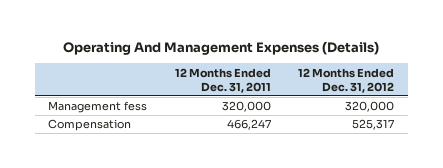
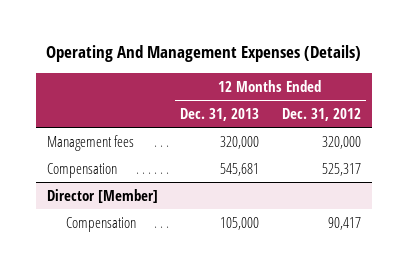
- | 12 Months Ended Dec. 31, 2011 | 12 Months Ended Dec. 31, 2012
+ | 12 Months Ended Dec. 31, 2013 | 12 Months Ended Dec. 31, 2012
- Management fess | 320,000 | 320,000
+ Management fees | 320,000 | 320,000
+ Director [Member]
+ Compensation | 105,000 | 90,417

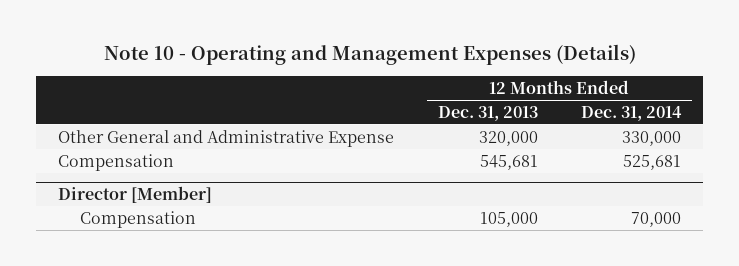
- Operating And Management Expenses (Details)
+ Note 10 - Operating and Management Expenses (Details)
- | 12 Months Ended Dec. 31, 2013 | 12 Months Ended Dec. 31, 2012
+ | 12 Months Ended Dec. 31, 2013 | 12 Months Ended Dec. 31, 2014
- Management fees | 320,000 | 320,000
+ Other General and Administrative Expense | 320,000 | 330,000

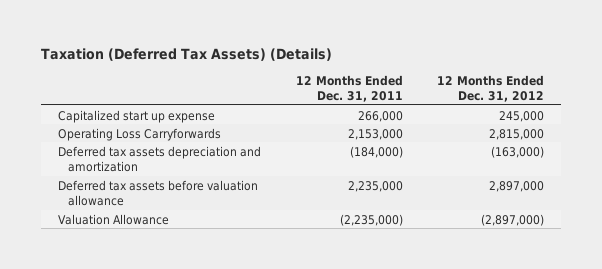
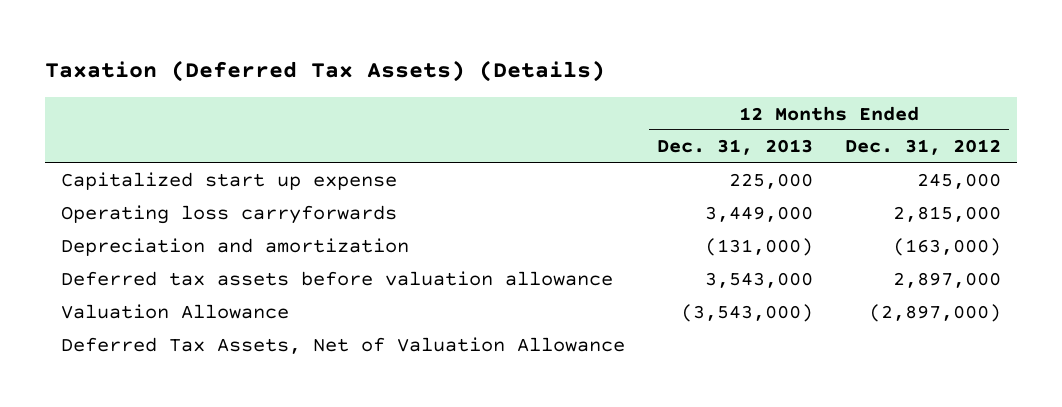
- | 12 Months Ended Dec. 31, 2011 | 12 Months Ended Dec. 31, 2012
+ | 12 Months Ended Dec. 31, 2013 | 12 Months Ended Dec. 31, 2012
- Operating Loss Carryforwards | 2,153,000 | 2,815,000
- Deferred tax assets depreciation and amortization | (184,000) | (163,000)
+ Operating loss carryforwards | 3,449,000 | 2,815,000
+ Depreciation and amortization | (131,000) | (163,000)
+ Deferred Tax Assets, Net of Valuation Allowance

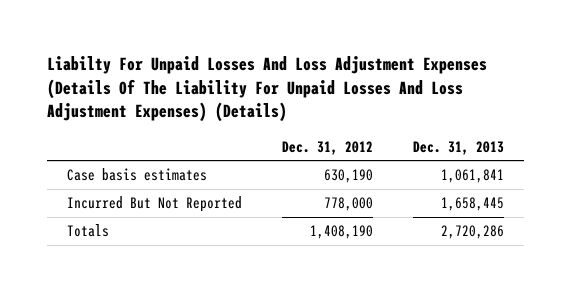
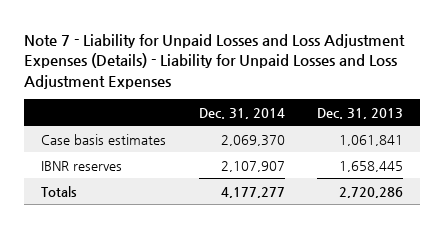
- Liabilty For Unpaid Losses And Loss Adjustment Expenses (Details Of The Liability For Unpaid Losses And Loss Adjustment Expenses) (Details)
+ Note 7 - Liability for Unpaid Losses and Loss Adjustment Expenses (Details) - Liability for Unpaid Losses and Loss Adjustment Expenses
- | Dec. 31, 2012 | Dec. 31, 2013
+ | Dec. 31, 2014 | Dec. 31, 2013
- Incurred But Not Reported | 778,000 | 1,658,445
+ IBNR reserves | 2,107,907 | 1,658,445

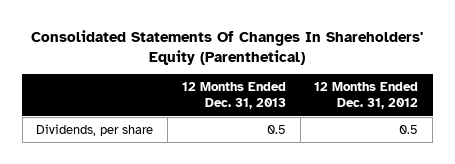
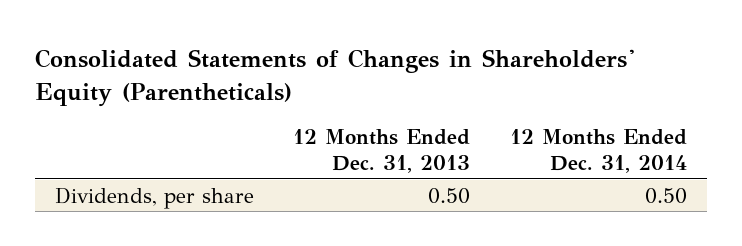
- Consolidated Statements Of Changes In Shareholders' Equity (Parenthetical)
+ Consolidated Statements of Changes in Shareholders' Equity (Parentheticals)
- | 12 Months Ended Dec. 31, 2013 | 12 Months Ended Dec. 31, 2012
+ | 12 Months Ended Dec. 31, 2013 | 12 Months Ended Dec. 31, 2014
- Dividends, per share | 0.5 | 0.5
+ Dividends, per share | 0.50 | 0.50

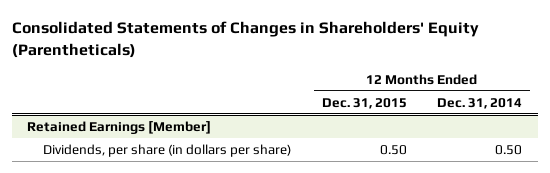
- | 12 Months Ended Dec. 31, 2013 | 12 Months Ended Dec. 31, 2014
+ | 12 Months Ended Dec. 31, 2015 | 12 Months Ended Dec. 31, 2014
- Dividends, per share | 0.50 | 0.50
+ Retained Earnings [Member]
+ Dividends, per share (in dollars per share) | 0.50 | 0.50

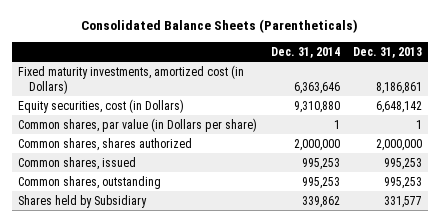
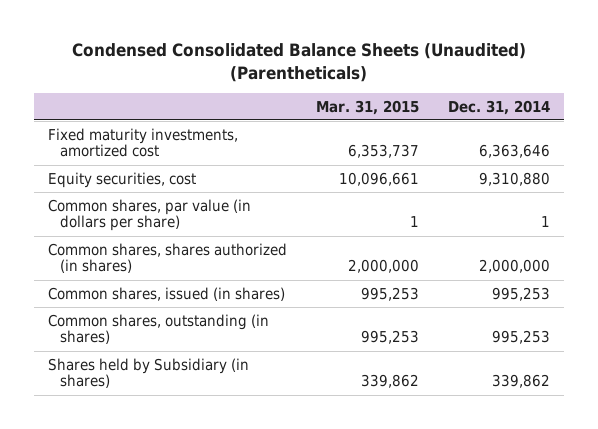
- Consolidated Balance Sheets (Parentheticals)
+ Condensed Consolidated Balance Sheets (Unaudited) (Parentheticals)
- | Dec. 31, 2014 | Dec. 31, 2013
+ | Mar. 31, 2015 | Dec. 31, 2014
- Fixed maturity investments, amortized cost (in Dollars) | 6,363,646 | 8,186,861
- Equity securities, cost (in Dollars) | 9,310,880 | 6,648,142
- Common shares, par value (in Dollars per share) | 1 | 1
- Common shares, shares authorized | 2,000,000 | 2,000,000
- Common shares, issued | 995,253 | 995,253
- Common shares, outstanding | 995,253 | 995,253
- Shares held by Subsidiary | 339,862 | 331,577
+ Fixed maturity investments, amortized cost | 6,353,737 | 6,363,646
+ Equity securities, cost | 10,096,661 | 9,310,880
+ Common shares, par value (in dollars per share) | 1 | 1
+ Common shares, shares authorized (in shares) | 2,000,000 | 2,000,000
+ Common shares, issued (in shares) | 995,253 | 995,253
+ Common shares, outstanding (in shares) | 995,253 | 995,253
+ Shares held by Subsidiary (in shares) | 339,862 | 339,862

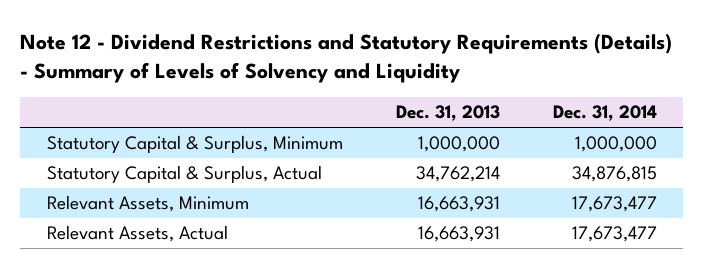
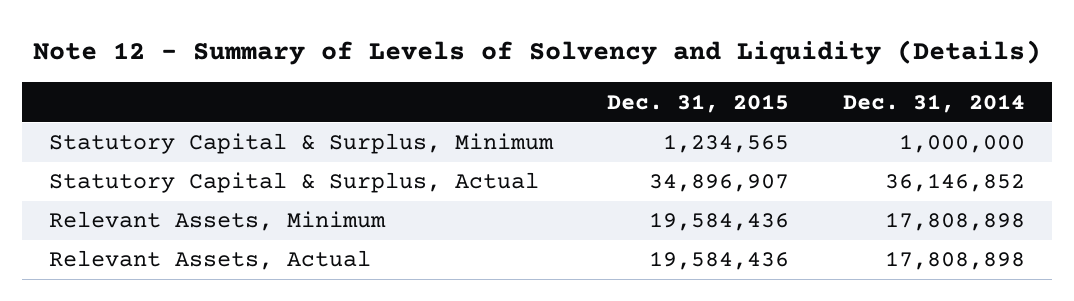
- Note 12 - Dividend Restrictions and Statutory Requirements (Details) - Summary of Levels of Solvency and Liquidity
+ Note 12 - Summary of Levels of Solvency and Liquidity (Details)
- | Dec. 31, 2013 | Dec. 31, 2014
+ | Dec. 31, 2015 | Dec. 31, 2014
- Statutory Capital & Surplus, Actual | 34,762,214 | 34,876,815
- Relevant Assets, Minimum | 16,663,931 | 17,673,477
- Relevant Assets, Actual | 16,663,931 | 17,673,477
+ Statutory Capital & Surplus, Actual | 34,896,907 | 36,146,852
+ Relevant Assets, Minimum | 19,584,436 | 17,808,898
+ Relevant Assets, Actual | 19,584,436 | 17,808,898

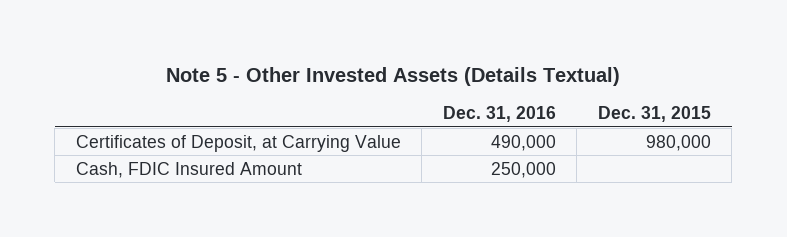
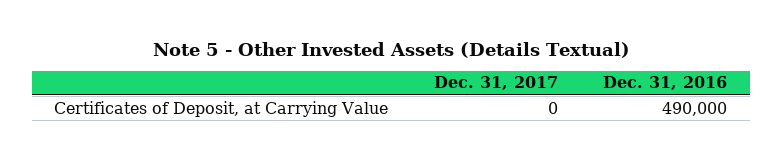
- | Dec. 31, 2016 | Dec. 31, 2015
+ | Dec. 31, 2017 | Dec. 31, 2016
- Cash, FDIC Insured Amount | 250,000 |

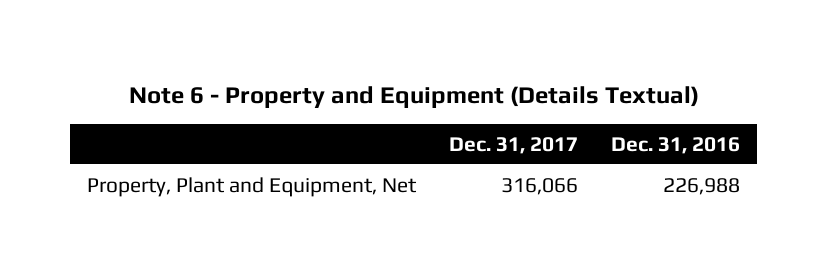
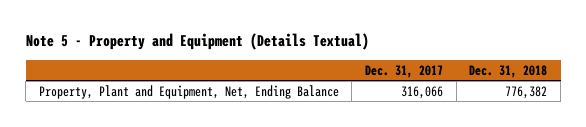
- Note 6 - Property and Equipment (Details Textual)
+ Note 5 - Property and Equipment (Details Textual)
- | Dec. 31, 2017 | Dec. 31, 2016
+ | Dec. 31, 2017 | Dec. 31, 2018
- Property, Plant and Equipment, Net | 316,066 | 226,988
+ Property, Plant and Equipment, Net, Ending Balance | 316,066 | 776,382

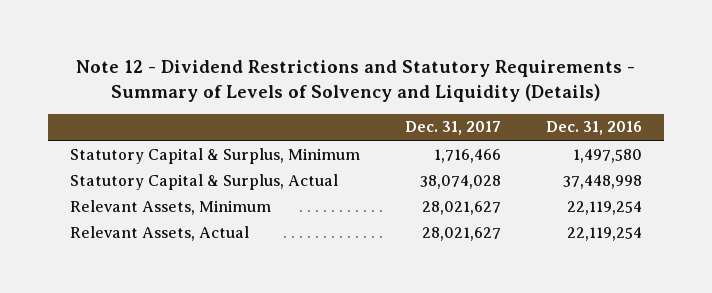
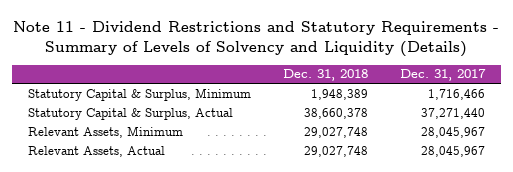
- Note 12 - Dividend Restrictions and Statutory Requirements - Summary of Levels of Solvency and Liquidity (Details)
+ Note 11 - Dividend Restrictions and Statutory Requirements - Summary of Levels of Solvency and Liquidity (Details)
- | Dec. 31, 2017 | Dec. 31, 2016
+ | Dec. 31, 2018 | Dec. 31, 2017
- Statutory Capital & Surplus, Actual | 38,074,028 | 37,448,998
- Relevant Assets, Minimum | 28,021,627 | 22,119,254
- Relevant Assets, Actual | 28,021,627 | 22,119,254
+ Statutory Capital & Surplus, Actual | 38,660,378 | 37,271,440
+ Relevant Assets, Minimum | 29,027,748 | 28,045,967
+ Relevant Assets, Actual | 29,027,748 | 28,045,967

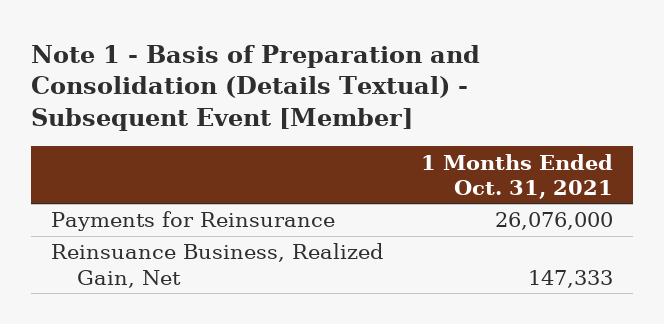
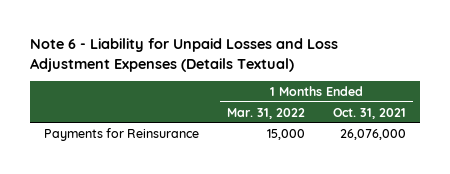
- Note 1 - Basis of Preparation and Consolidation (Details Textual) - Subsequent Event [Member]
+ Note 6 - Liability for Unpaid Losses and Loss Adjustment Expenses (Details Textual)
- | 1 Months Ended Oct. 31, 2021
+ | 1 Months Ended Mar. 31, 2022 | 1 Months Ended Oct. 31, 2021
- Reinsuance Business, Realized Gain, Net | 147,333

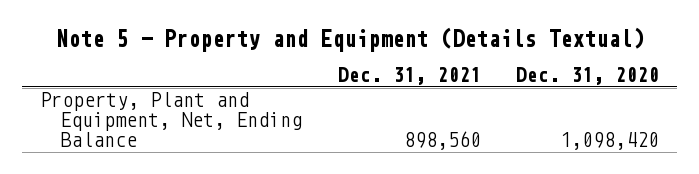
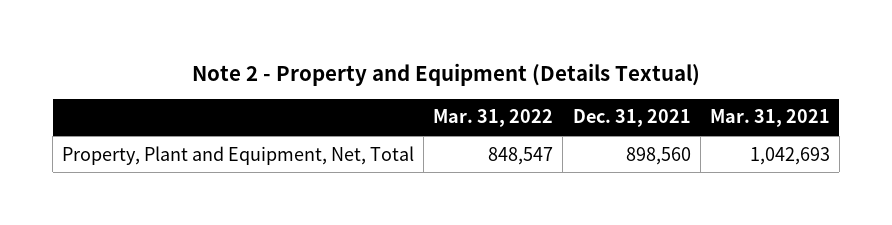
- Note 5 - Property and Equipment (Details Textual)
+ Note 2 - Property and Equipment (Details Textual)
- | Dec. 31, 2021 | Dec. 31, 2020
+ | Mar. 31, 2022 | Dec. 31, 2021 | Mar. 31, 2021
- Property, Plant and Equipment, Net, Ending Balance | 898,560 | 1,098,420
+ Property, Plant and Equipment, Net, Total | 848,547 | 898,560 | 1,042,693

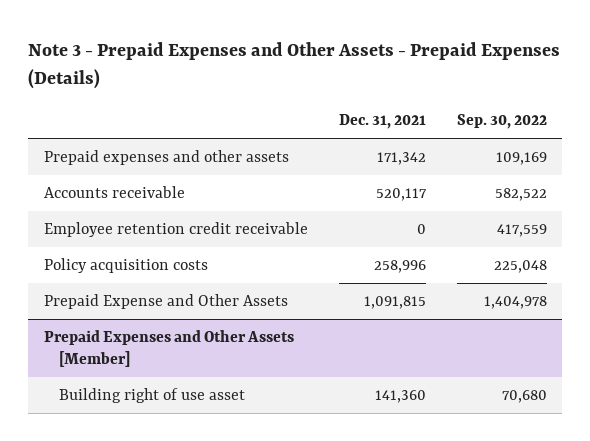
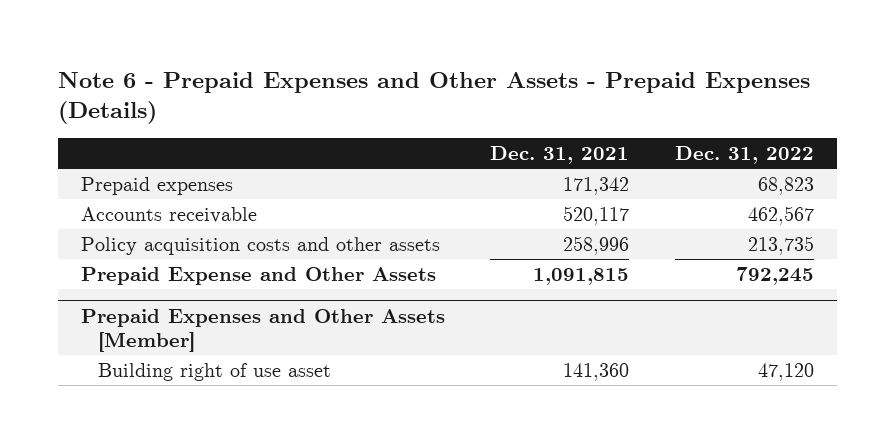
- Note 3 - Prepaid Expenses and Other Assets - Prepaid Expenses (Details)
+ Note 6 - Prepaid Expenses and Other Assets - Prepaid Expenses (Details)
- | Dec. 31, 2021 | Sep. 30, 2022
+ | Dec. 31, 2021 | Dec. 31, 2022
- Prepaid expenses and other assets | 171,342 | 109,169
+ Prepaid expenses | 171,342 | 68,823
- Employee retention credit receivable | 0 | 417,559
- Policy acquisition costs | 258,996 | 225,048
+ Policy acquisition costs and other assets | 258,996 | 213,735

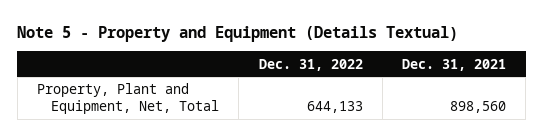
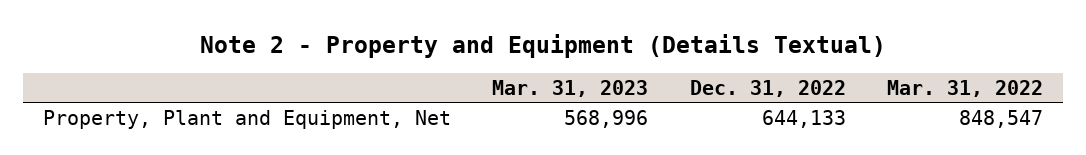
- Note 5 - Property and Equipment (Details Textual)
+ Note 2 - Property and Equipment (Details Textual)
- | Dec. 31, 2022 | Dec. 31, 2021
+ | Mar. 31, 2023 | Dec. 31, 2022 | Mar. 31, 2022
- Property, Plant and Equipment, Net, Total | 644,133 | 898,560
+ Property, Plant and Equipment, Net | 568,996 | 644,133 | 848,547

